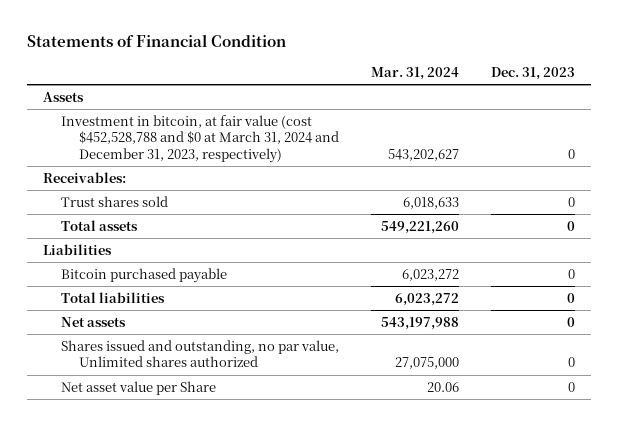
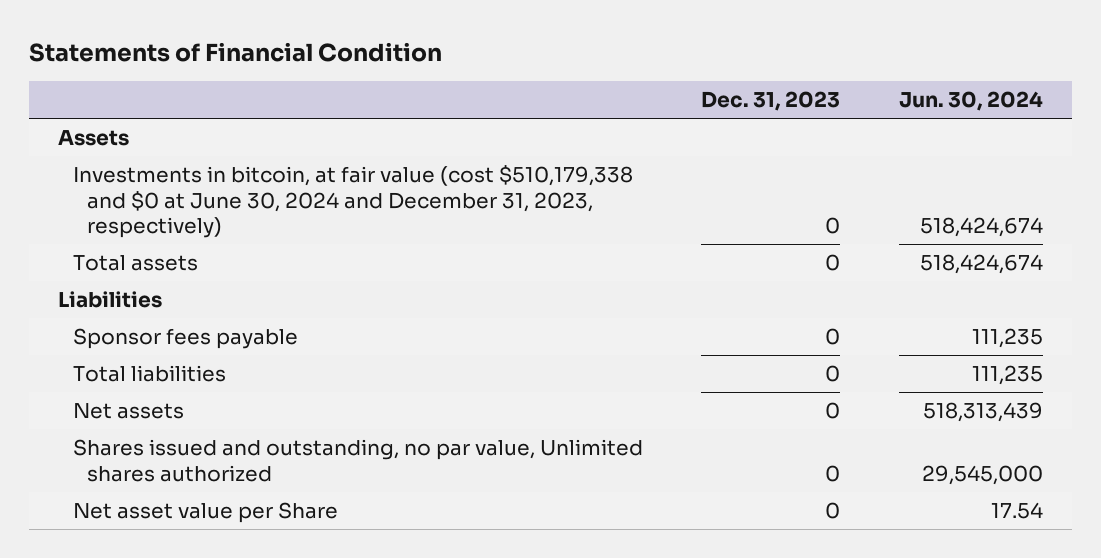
- | Mar. 31, 2024 | Dec. 31, 2023
+ | Dec. 31, 2023 | Jun. 30, 2024
- Investment in bitcoin, at fair value (cost $452,528,788 and $0 at March 31, 2024 and December 31, 2023, respectively) | 543,202,627 | 0
- Receivables:
- Trust shares sold | 6,018,633 | 0
+ Investments in bitcoin, at fair value (cost $510,179,338 and $0 at June 30, 2024 and December 31, 2023, respectively) | 0 | 518,424,674
- Bitcoin purchased payable | 6,023,272 | 0
+ Sponsor fees payable | 0 | 111,235

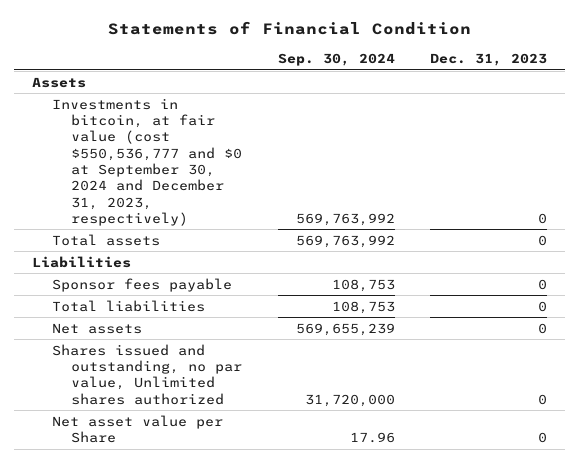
- | Dec. 31, 2023 | Jun. 30, 2024
+ | Sep. 30, 2024 | Dec. 31, 2023
- Investments in bitcoin, at fair value (cost $510,179,338 and $0 at June 30, 2024 and December 31, 2023, respectively) | 0 | 518,424,674
+ Investments in bitcoin, at fair value (cost $550,536,777 and $0 at September 30, 2024 and December 31, 2023, respectively) | 569,763,992 | 0

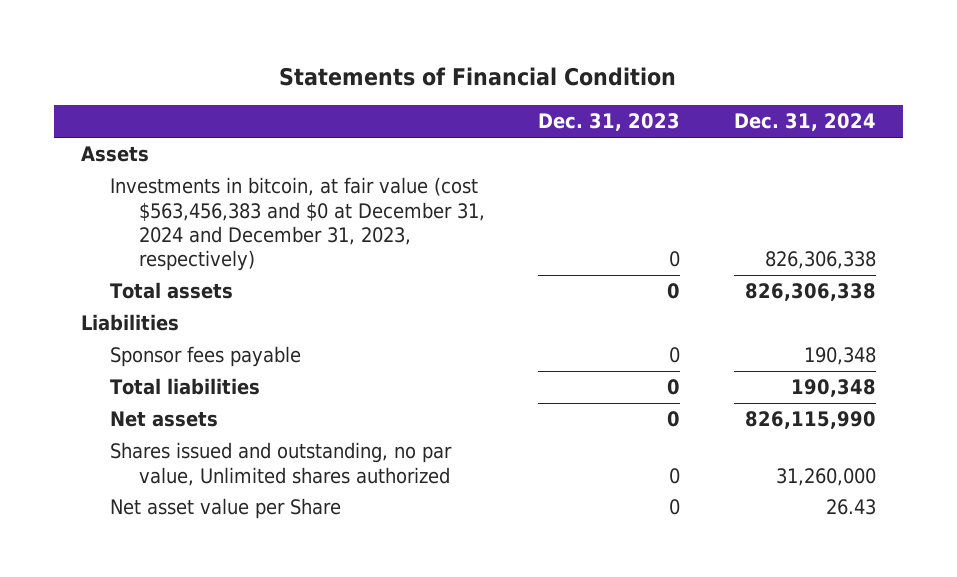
- | Sep. 30, 2024 | Dec. 31, 2023
+ | Dec. 31, 2023 | Dec. 31, 2024
- Investments in bitcoin, at fair value (cost $550,536,777 and $0 at September 30, 2024 and December 31, 2023, respectively) | 569,763,992 | 0
+ Investments in bitcoin, at fair value (cost $563,456,383 and $0 at December 31, 2024 and December 31, 2023, respectively) | 0 | 826,306,338

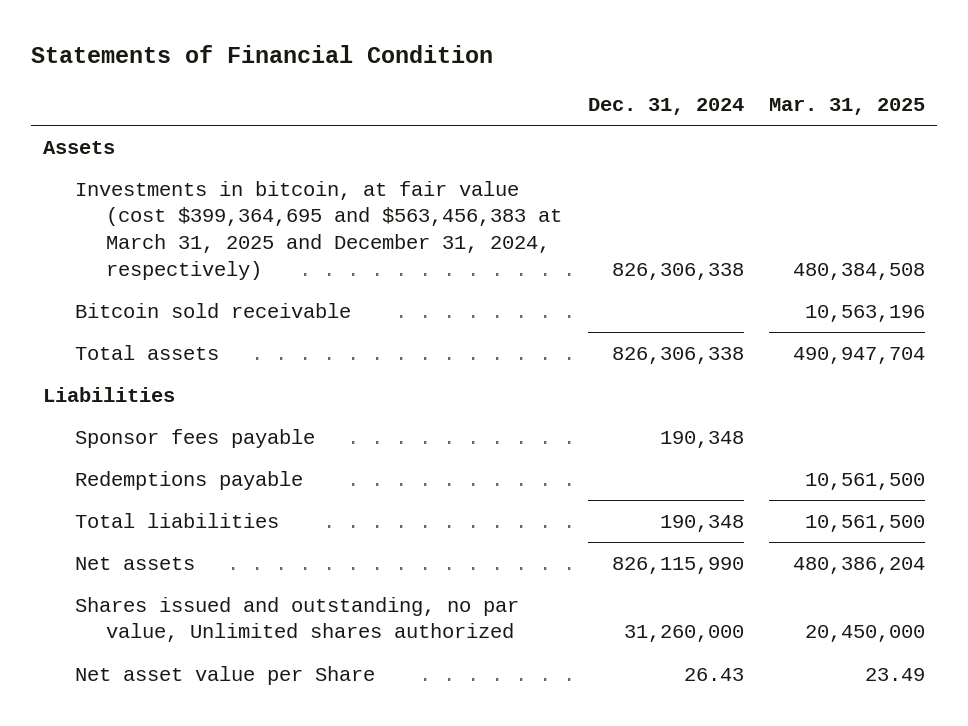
- | Dec. 31, 2023 | Dec. 31, 2024
+ | Dec. 31, 2024 | Mar. 31, 2025
- Investments in bitcoin, at fair value (cost $563,456,383 and $0 at December 31, 2024 and December 31, 2023, respectively) | 0 | 826,306,338
+ Investments in bitcoin, at fair value (cost $399,364,695 and $563,456,383 at March 31, 2025 and December 31, 2024, respectively) | 826,306,338 | 480,384,508
+ Bitcoin sold receivable | | 10,563,196
+ Redemptions payable | | 10,561,500

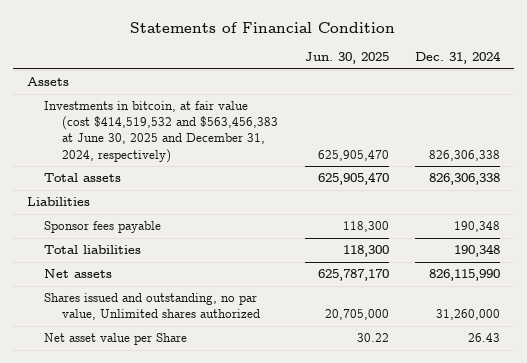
- | Dec. 31, 2024 | Mar. 31, 2025
+ | Jun. 30, 2025 | Dec. 31, 2024
- Investments in bitcoin, at fair value (cost $399,364,695 and $563,456,383 at March 31, 2025 and December 31, 2024, respectively) | 826,306,338 | 480,384,508
- Bitcoin sold receivable | | 10,563,196
+ Investments in bitcoin, at fair value (cost $414,519,532 and $563,456,383 at June 30, 2025 and December 31, 2024, respectively) | 625,905,470 | 826,306,338
- Redemptions payable | | 10,561,500

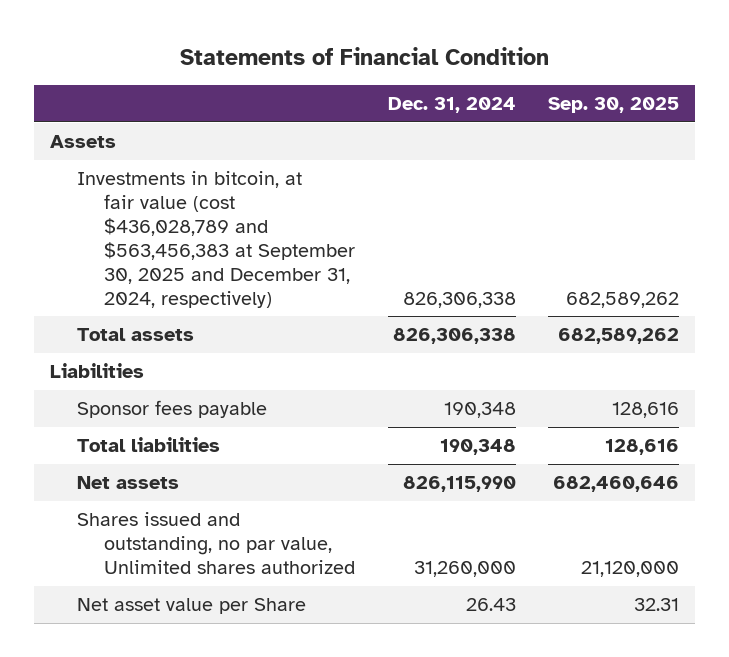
- | Jun. 30, 2025 | Dec. 31, 2024
+ | Dec. 31, 2024 | Sep. 30, 2025
- Investments in bitcoin, at fair value (cost $414,519,532 and $563,456,383 at June 30, 2025 and December 31, 2024, respectively) | 625,905,470 | 826,306,338
+ Investments in bitcoin, at fair value (cost $436,028,789 and $563,456,383 at September 30, 2025 and December 31, 2024, respectively) | 826,306,338 | 682,589,262

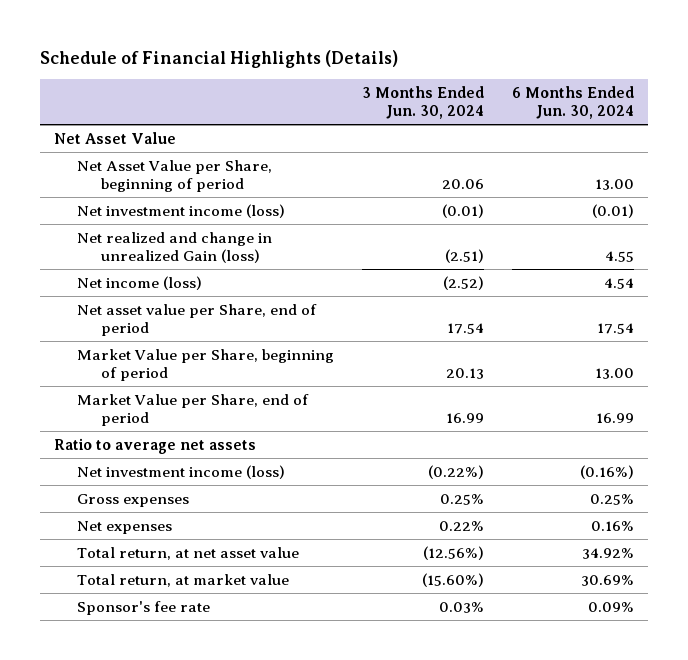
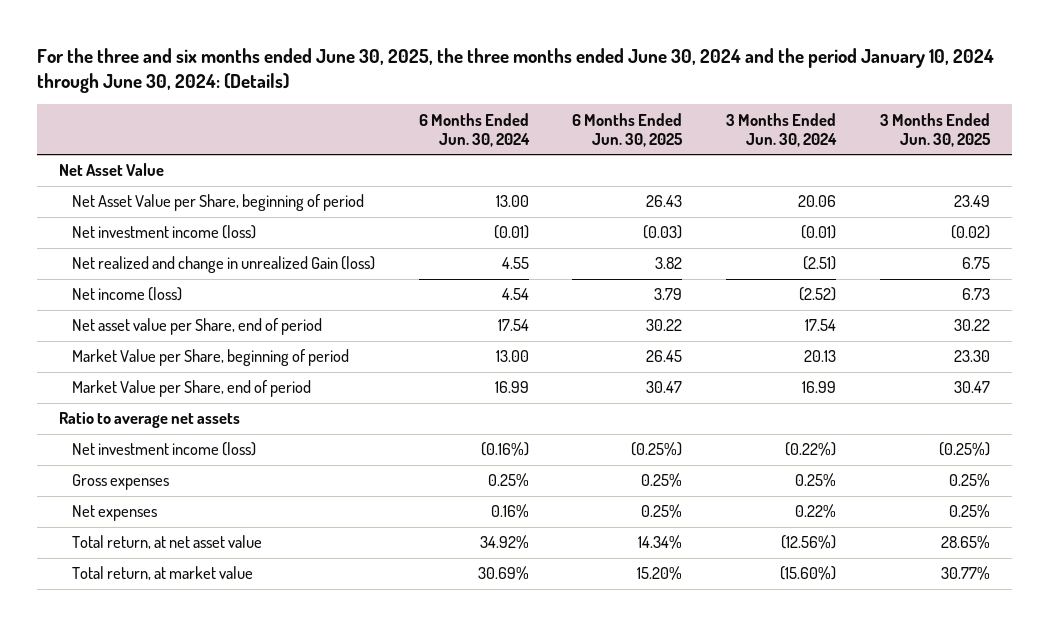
- Schedule of Financial Highlights (Details)
+ For the three and six months ended June 30, 2025, the three months ended June 30, 2024 and the period January 10, 2024 through June 30, 2024: (Details)
- | 3 Months Ended Jun. 30, 2024 | 6 Months Ended Jun. 30, 2024
+ | 6 Months Ended Jun. 30, 2024 | 6 Months Ended Jun. 30, 2025 | 3 Months Ended Jun. 30, 2024 | 3 Months Ended Jun. 30, 2025
- Sponsor's fee rate | 0.03% | 0.09%

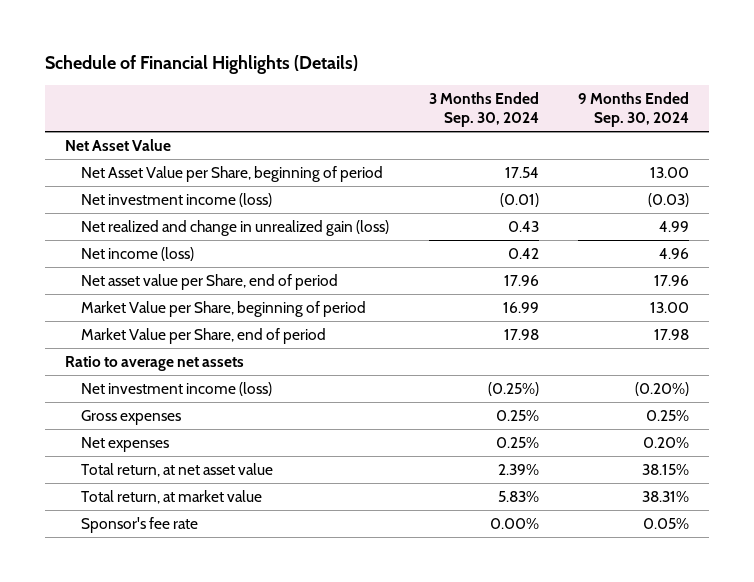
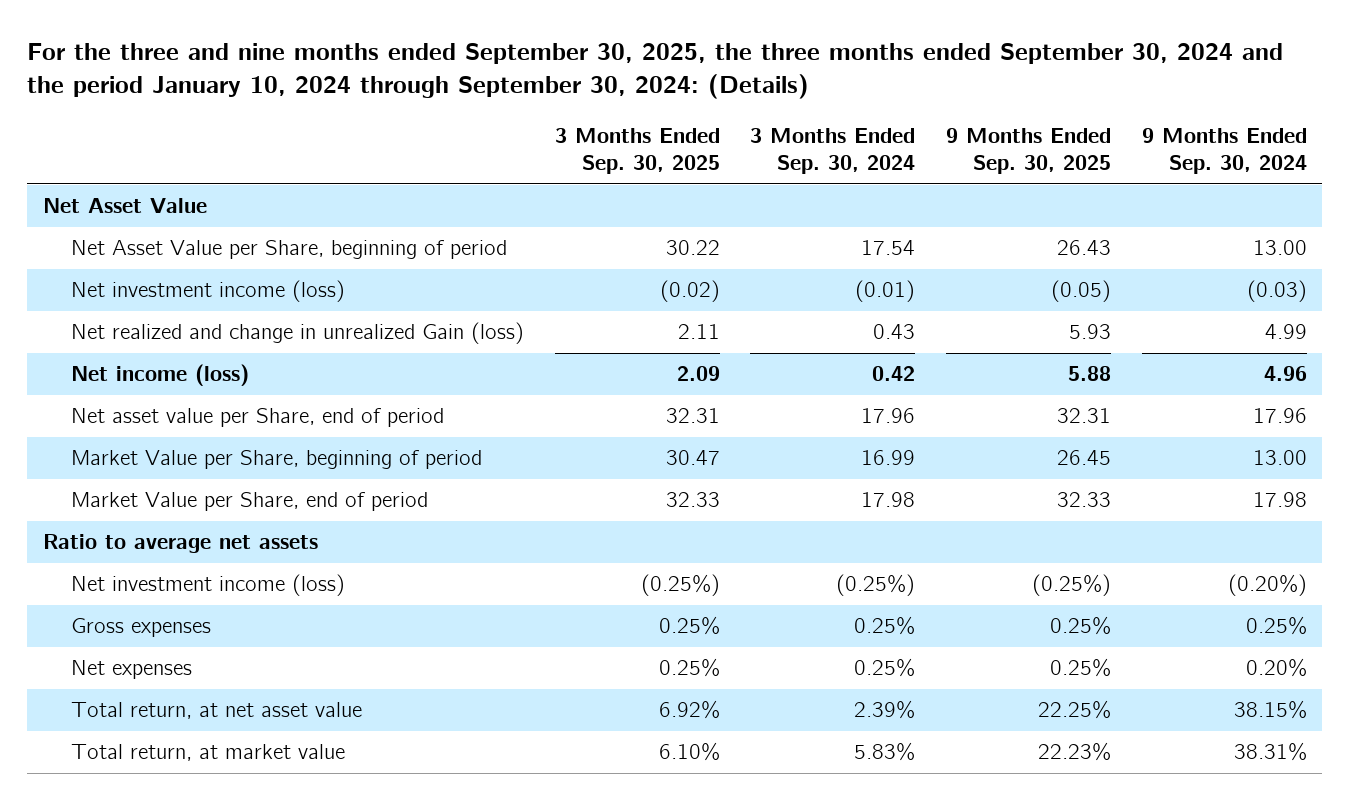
- Schedule of Financial Highlights (Details)
+ For the three and nine months ended September 30, 2025, the three months ended September 30, 2024 and the period January 10, 2024 through September 30, 2024: (Details)
- | 3 Months Ended Sep. 30, 2024 | 9 Months Ended Sep. 30, 2024
+ | 3 Months Ended Sep. 30, 2025 | 3 Months Ended Sep. 30, 2024 | 9 Months Ended Sep. 30, 2025 | 9 Months Ended Sep. 30, 2024
- Net realized and change in unrealized gain (loss) | 0.43 | 4.99
+ Net realized and change in unrealized Gain (loss) | 2.11 | 0.43 | 5.93 | 4.99
- Sponsor's fee rate | 0.00% | 0.05%

